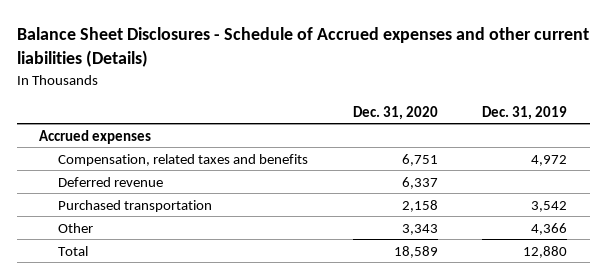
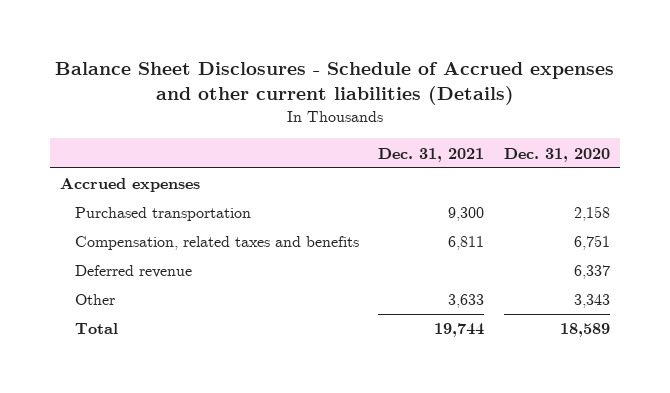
- | Dec. 31, 2020 | Dec. 31, 2019
+ | Dec. 31, 2021 | Dec. 31, 2020
moved up: Purchased transportation | 9,300 | 2,158

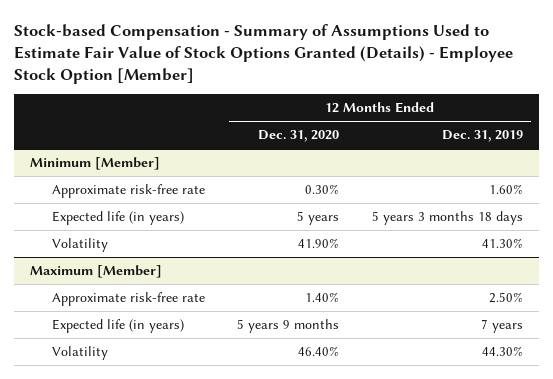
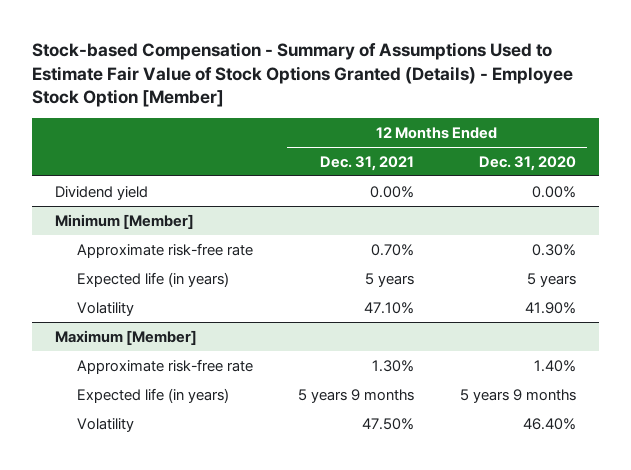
- | 12 Months Ended Dec. 31, 2020 | 12 Months Ended Dec. 31, 2019
+ | 12 Months Ended Dec. 31, 2021 | 12 Months Ended Dec. 31, 2020
+ Dividend yield | 0.00% | 0.00%

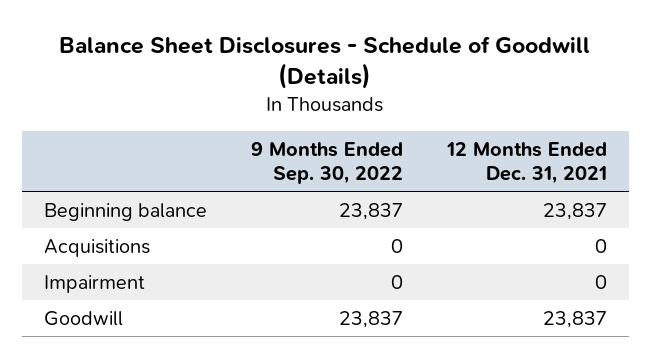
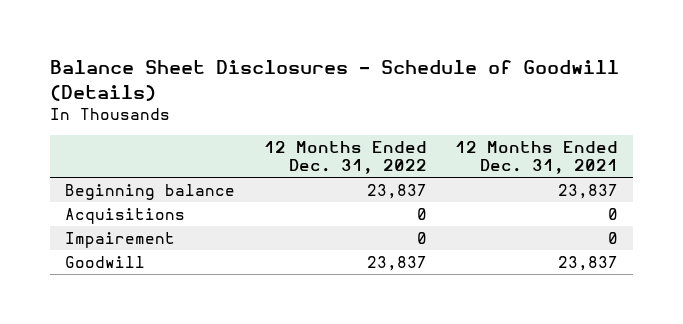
- | 9 Months Ended Sep. 30, 2022 | 12 Months Ended Dec. 31, 2021
+ | 12 Months Ended Dec. 31, 2022 | 12 Months Ended Dec. 31, 2021
- Impairment | 0 | 0
+ Impairement | 0 | 0

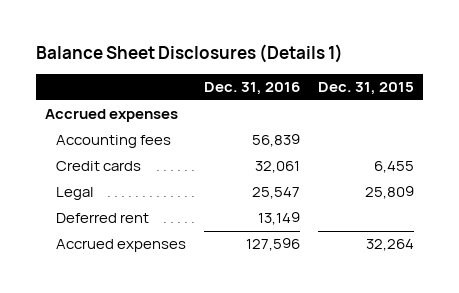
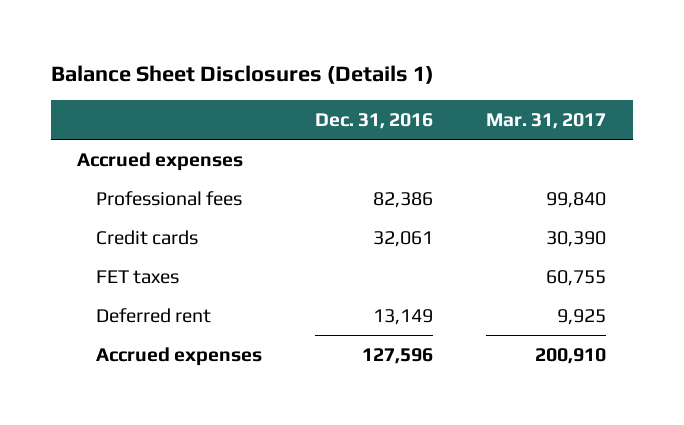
- | Dec. 31, 2016 | Dec. 31, 2015
+ | Dec. 31, 2016 | Mar. 31, 2017
- Accounting fees | 56,839 |
+ Professional fees | 82,386 | 99,840
- Legal | 25,547 | 25,809
+ FET taxes | | 60,755

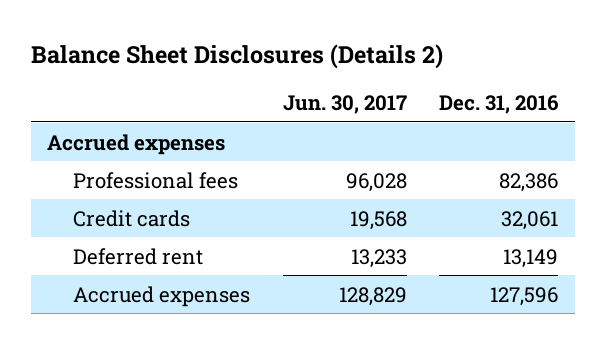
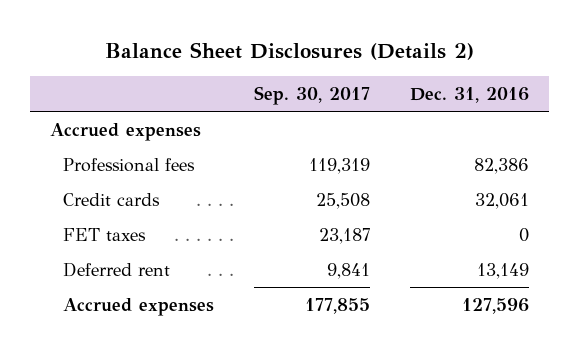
- | Jun. 30, 2017 | Dec. 31, 2016
+ | Sep. 30, 2017 | Dec. 31, 2016
+ FET taxes | 23,187 | 0

